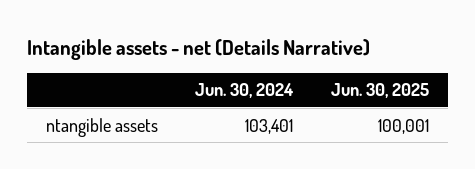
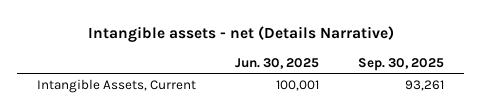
- | Jun. 30, 2024 | Jun. 30, 2025
+ | Jun. 30, 2025 | Sep. 30, 2025
- ntangible assets | 103,401 | 100,001
+ Intangible Assets, Current | 100,001 | 93,261

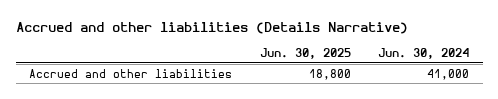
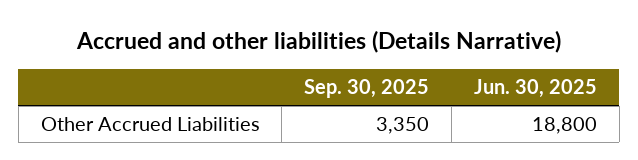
- | Jun. 30, 2025 | Jun. 30, 2024
+ | Sep. 30, 2025 | Jun. 30, 2025
- Accrued and other liabilities | 18,800 | 41,000
+ Other Accrued Liabilities | 3,350 | 18,800

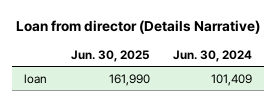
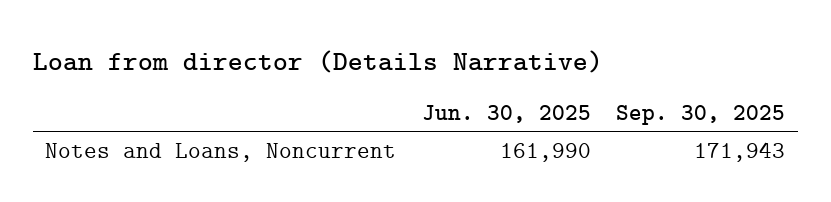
- | Jun. 30, 2025 | Jun. 30, 2024
+ | Jun. 30, 2025 | Sep. 30, 2025
- loan | 161,990 | 101,409
+ Notes and Loans, Noncurrent | 161,990 | 171,943

